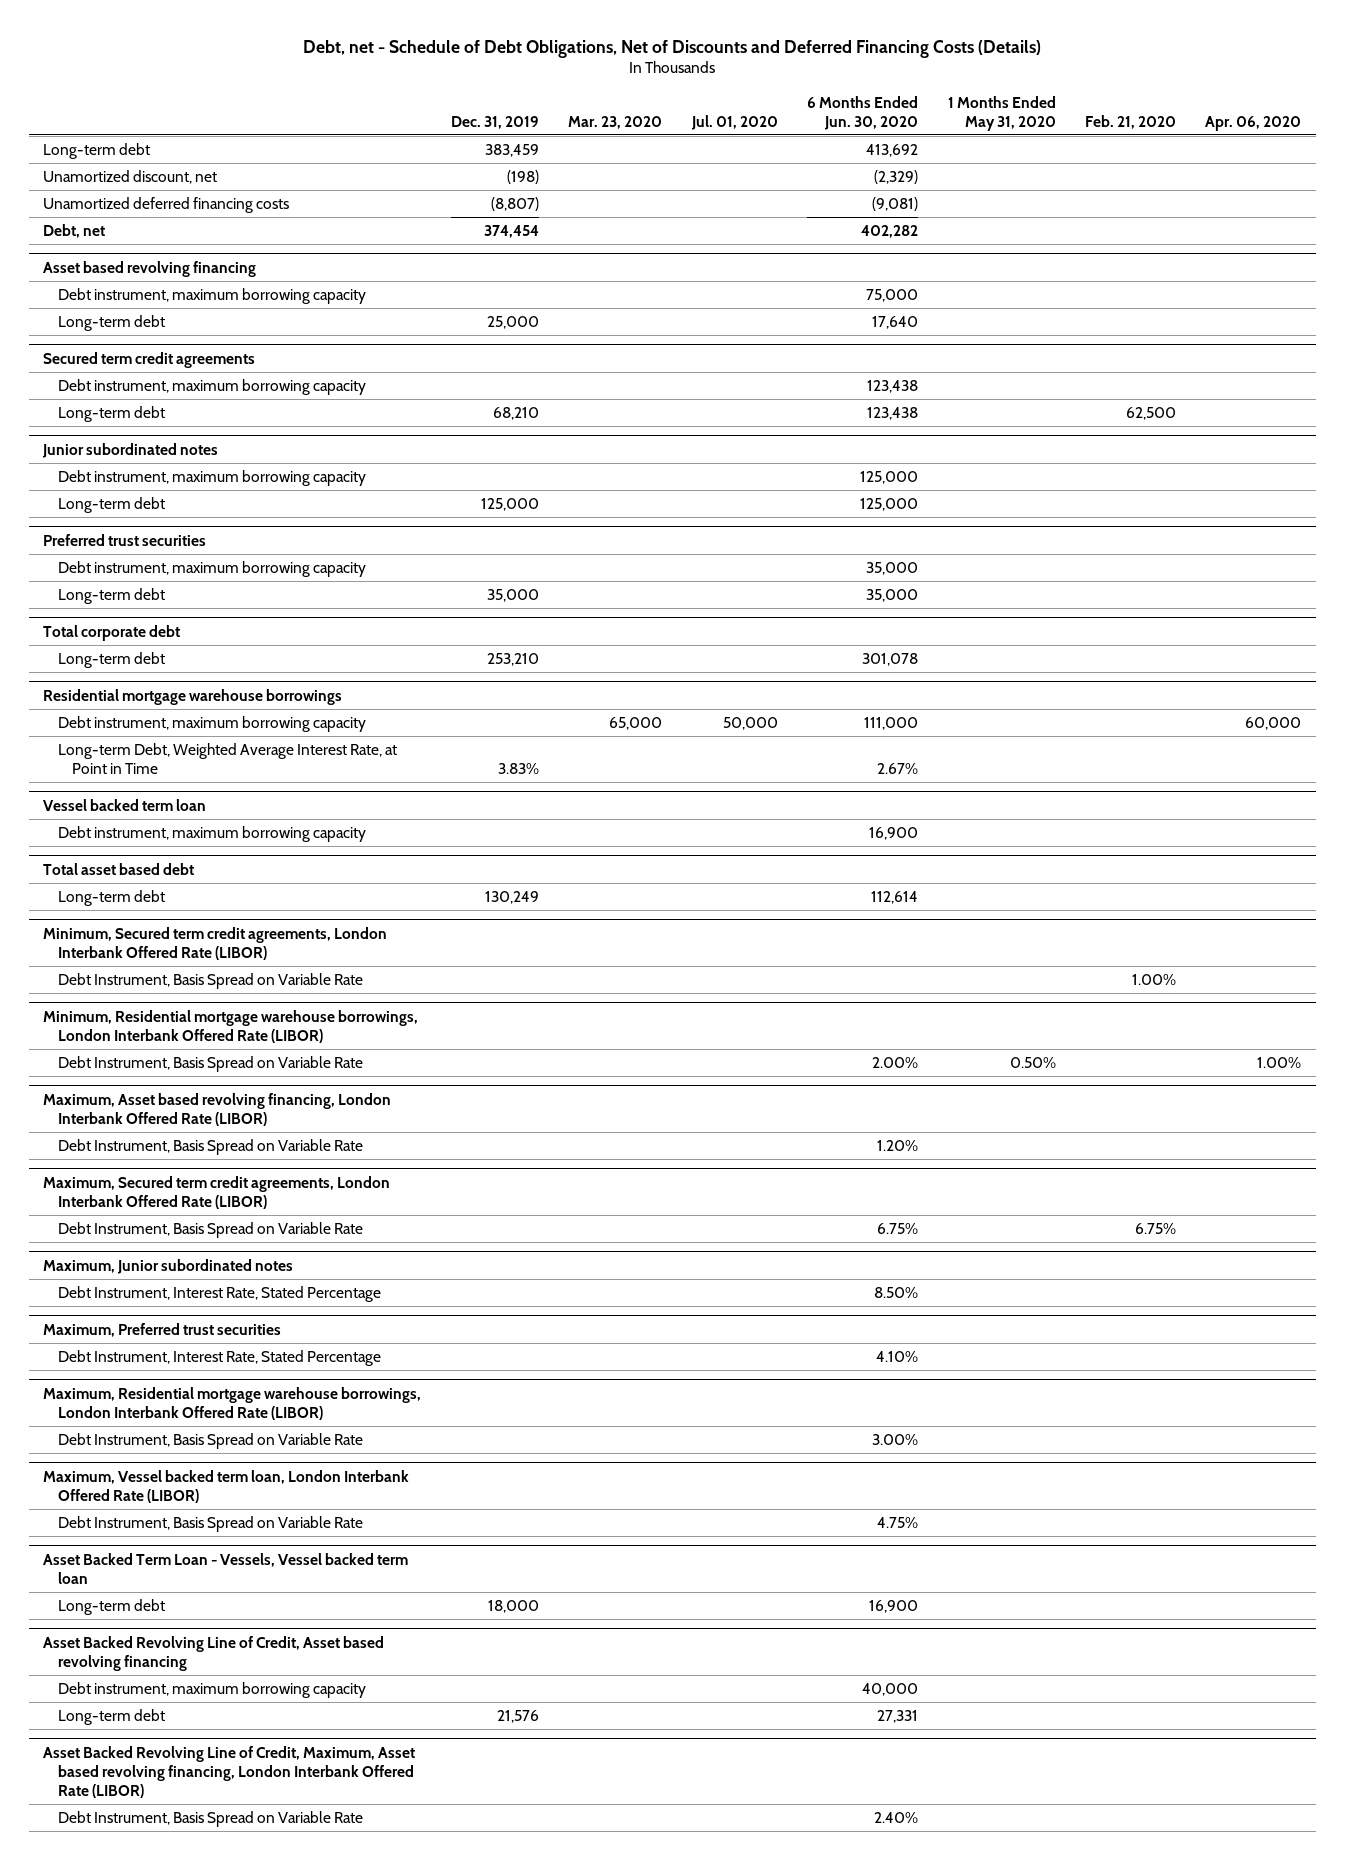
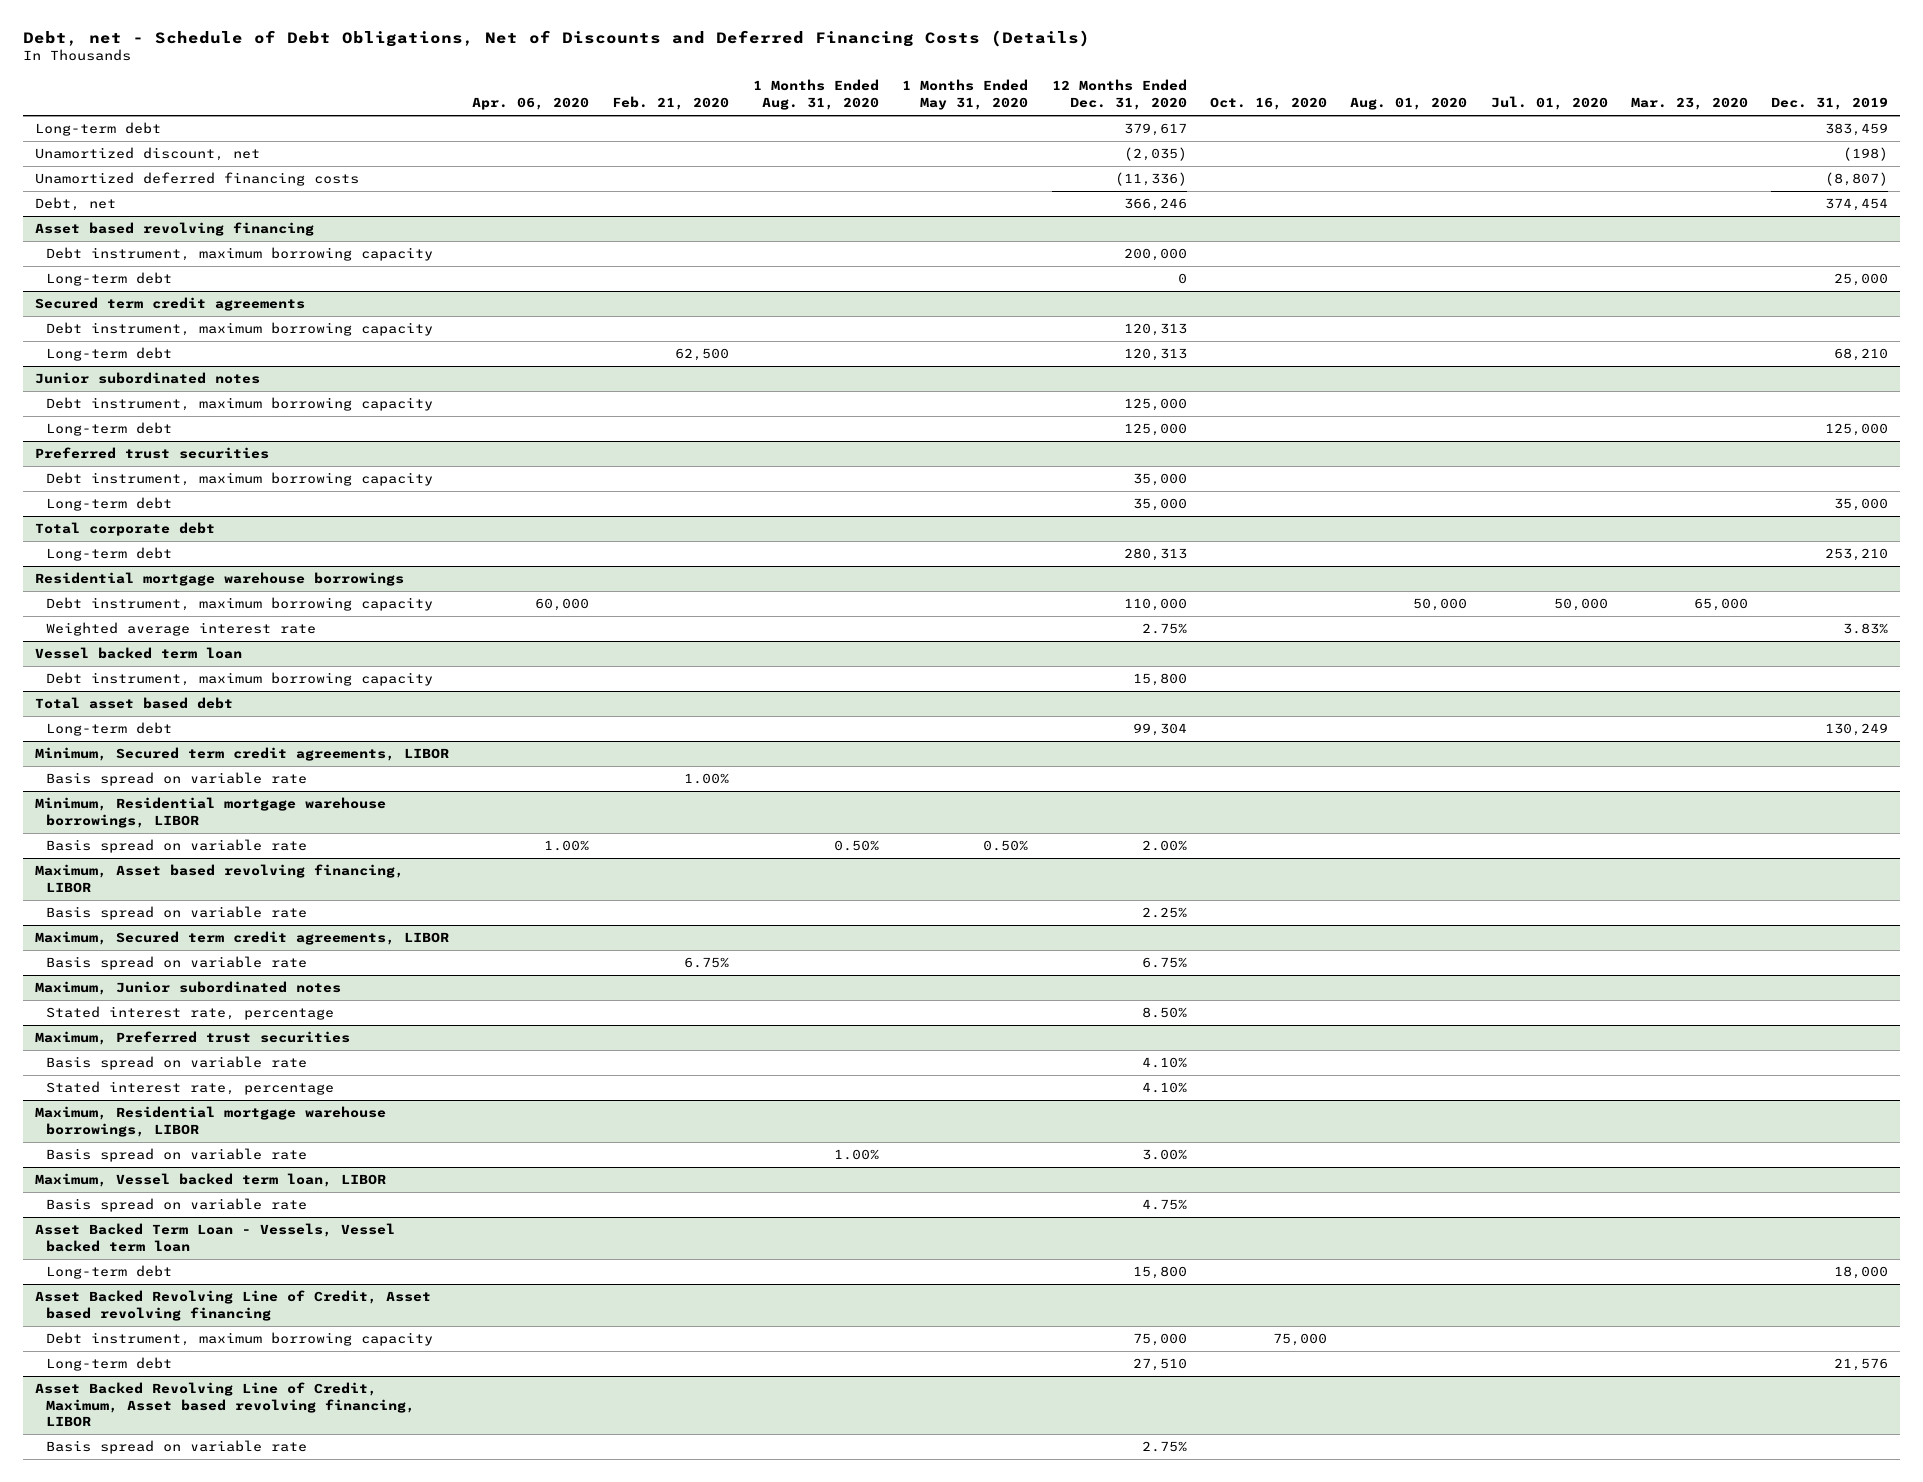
- | Dec. 31, 2019 | Mar. 23, 2020 | Jul. 01, 2020 | 6 Months Ended Jun. 30, 2020 | 1 Months Ended May 31, 2020 | Feb. 21, 2020 | Apr. 06, 2020
+ | Apr. 06, 2020 | Feb. 21, 2020 | 1 Months Ended Aug. 31, 2020 | 1 Months Ended May 31, 2020 | 12 Months Ended Dec. 31, 2020 | Oct. 16, 2020 | Aug. 01, 2020 | Jul. 01, 2020 | Mar. 23, 2020 | Dec. 31, 2019
@ Residential mortgage warehouse borrowings
- Long-term Debt, Weighted Average Interest Rate, at Point in Time | 3.83% | | | 2.67% | | |
+ Weighted average interest rate | | | | | 2.75% | | | | | 3.83%
- Minimum, Secured term credit agreements, London Interbank Offered Rate (LIBOR)
- Debt Instrument, Basis Spread on Variable Rate | | | | | | 1.00% |
- Minimum, Residential mortgage warehouse borrowings, London Interbank Offered Rate (LIBOR)
- Debt Instrument, Basis Spread on Variable Rate | | | | 2.00% | 0.50% | | 1.00%
- Maximum, Asset based revolving financing, London Interbank Offered Rate (LIBOR)
- Debt Instrument, Basis Spread on Variable Rate | | | | 1.20% | | |
- Maximum, Secured term credit agreements, London Interbank Offered Rate (LIBOR)
- Debt Instrument, Basis Spread on Variable Rate | | | | 6.75% | | 6.75% |
+ Minimum, Secured term credit agreements, LIBOR
+ Basis spread on variable rate | | 1.00% | | | | | | | |
+ Minimum, Residential mortgage warehouse borrowings, LIBOR
+ Basis spread on variable rate | 1.00% | | 0.50% | 0.50% | 2.00% | | | | |
+ Maximum, Asset based revolving financing, LIBOR
+ Basis spread on variable rate | | | | | 2.25% | | | | |
+ Maximum, Secured term credit agreements, LIBOR
+ Basis spread on variable rate | | 6.75% | | | 6.75% | | | | |
@ Maximum, Junior subordinated notes
- Debt Instrument, Interest Rate, Stated Percentage | | | | 8.50% | | |
+ Stated interest rate, percentage | | | | | 8.50% | | | | |
@ Maximum, Preferred trust securities
- Debt Instrument, Interest Rate, Stated Percentage | | | | 4.10% | | |
- Maximum, Residential mortgage warehouse borrowings, London Interbank Offered Rate (LIBOR)
- Debt Instrument, Basis Spread on Variable Rate | | | | 3.00% | | |
- Maximum, Vessel backed term loan, London Interbank Offered Rate (LIBOR)
- Debt Instrument, Basis Spread on Variable Rate | | | | 4.75% | | |
@ Maximum, Preferred trust securities
+ Basis spread on variable rate | | | | | 4.10% | | | | |
+ Stated interest rate, percentage | | | | | 4.10% | | | | |
+ Maximum, Residential mortgage warehouse borrowings, LIBOR
+ Basis spread on variable rate | | | 1.00% | | 3.00% | | | | |
+ Maximum, Vessel backed term loan, LIBOR
+ Basis spread on variable rate | | | | | 4.75% | | | | |
- Asset Backed Revolving Line of Credit, Maximum, Asset based revolving financing, London Interbank Offered Rate (LIBOR)
- Debt Instrument, Basis Spread on Variable Rate | | | | 2.40% | | |
+ Asset Backed Revolving Line of Credit, Maximum, Asset based revolving financing, LIBOR
+ Basis spread on variable rate | | | | | 2.75% | | | | |

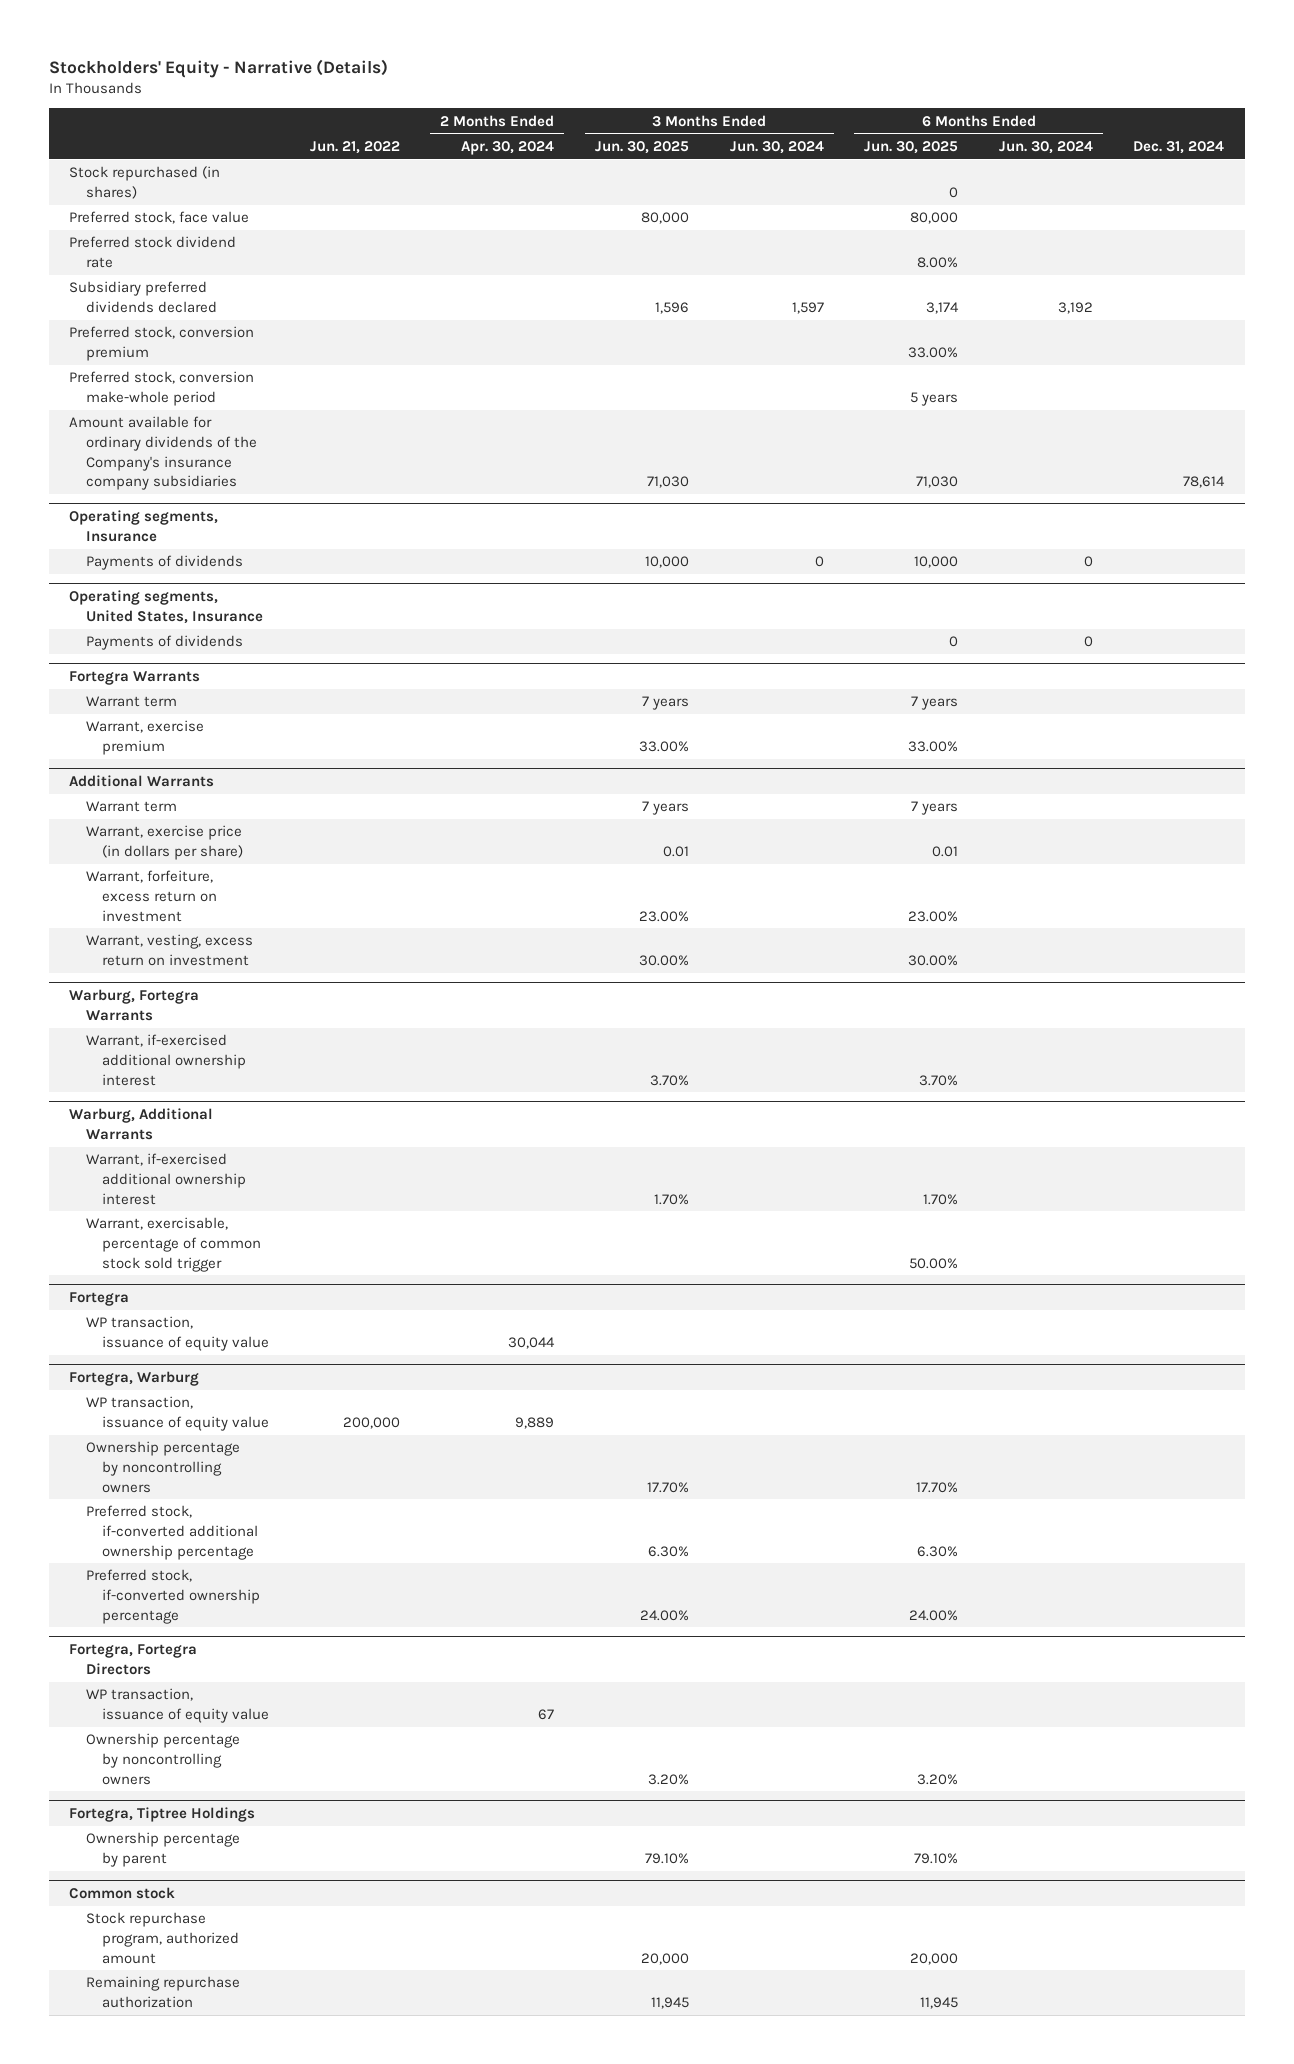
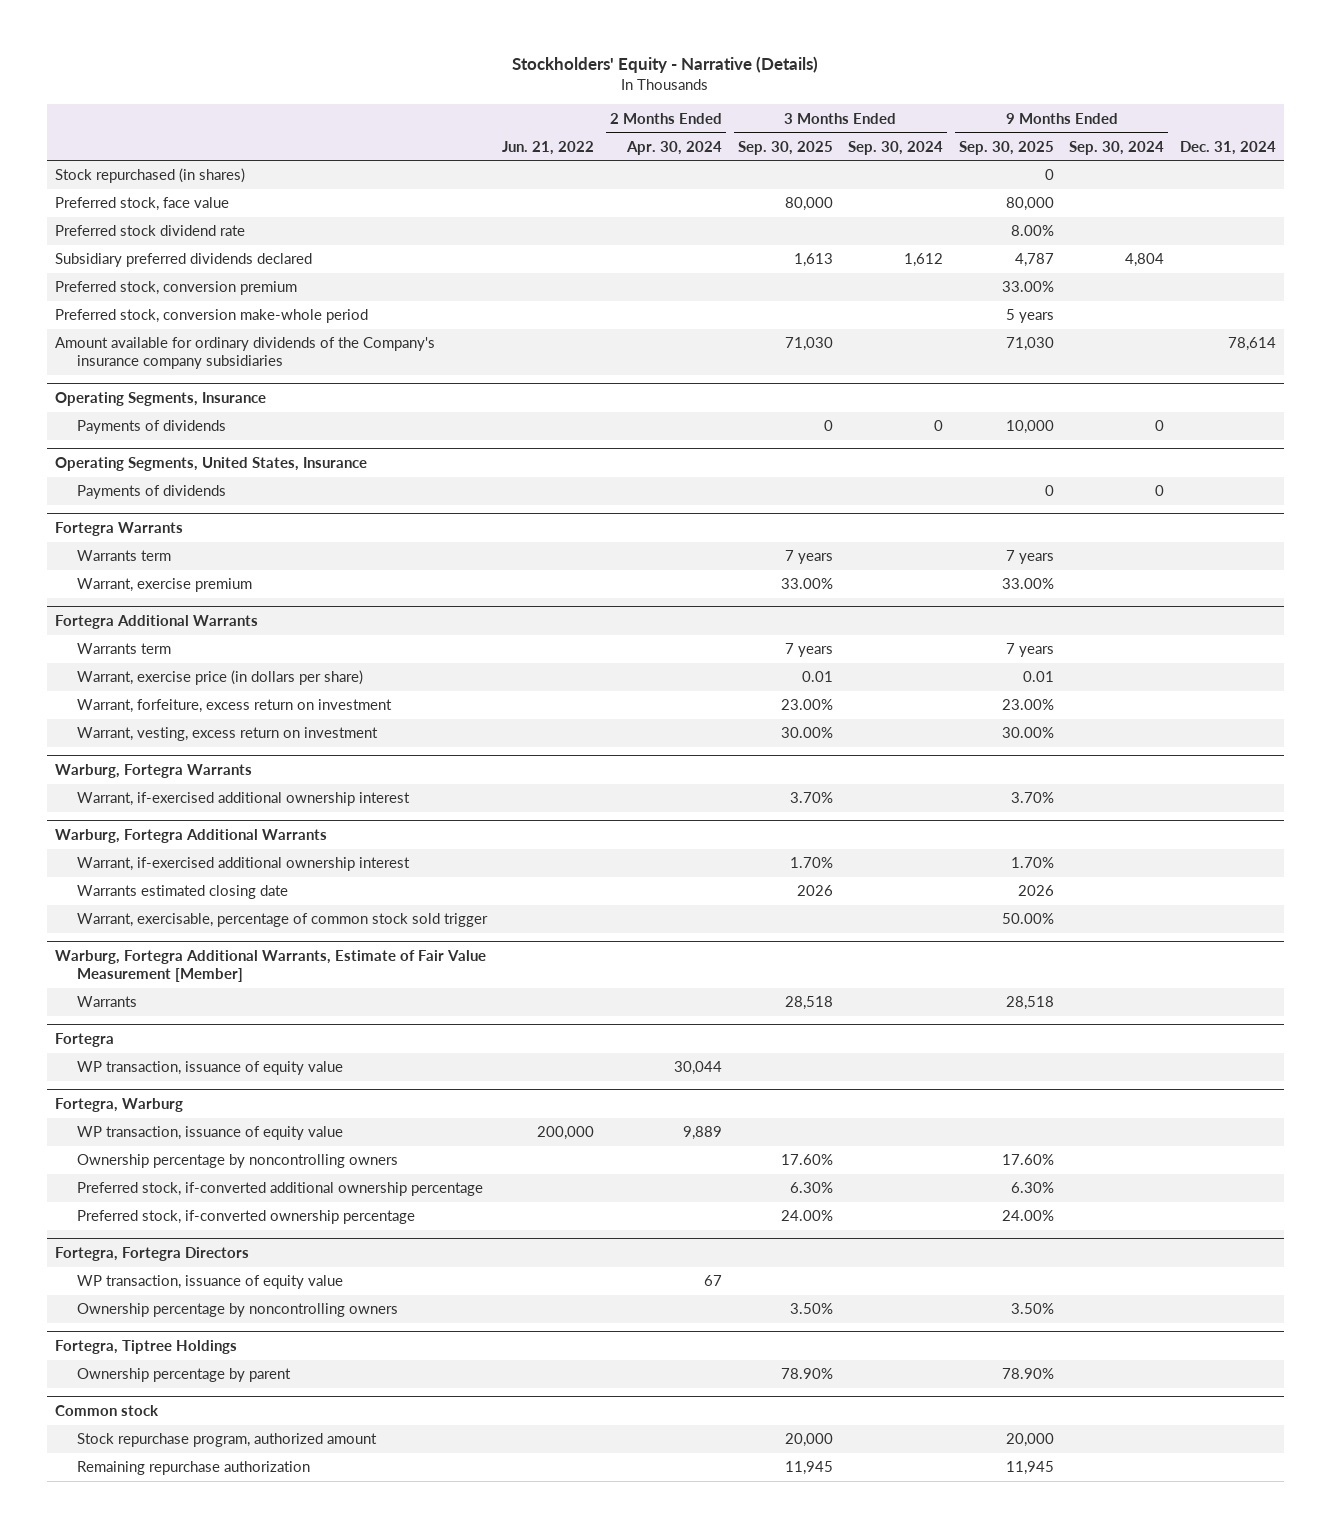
- | Jun. 21, 2022 | 2 Months Ended Apr. 30, 2024 | 3 Months Ended Jun. 30, 2025 | 3 Months Ended Jun. 30, 2024 | 6 Months Ended Jun. 30, 2025 | 6 Months Ended Jun. 30, 2024 | Dec. 31, 2024
+ | Jun. 21, 2022 | 2 Months Ended Apr. 30, 2024 | 3 Months Ended Sep. 30, 2025 | 3 Months Ended Sep. 30, 2024 | 9 Months Ended Sep. 30, 2025 | 9 Months Ended Sep. 30, 2024 | Dec. 31, 2024
- Operating segments, Insurance
+ Operating Segments, Insurance
- Operating segments, United States, Insurance
+ Operating Segments, United States, Insurance
@ Fortegra Warrants
- Warrant term | | | 7 years | | 7 years | |
+ Warrants term | | | 7 years | | 7 years | |
- Additional Warrants
- Warrant term | | | 7 years | | 7 years | |
+ Fortegra Additional Warrants
+ Warrants term | | | 7 years | | 7 years | |
- Warburg, Additional Warrants
+ Warburg, Fortegra Additional Warrants
+ Warrants estimated closing date | | | 2026 | | 2026 | |
+ Warburg, Fortegra Additional Warrants, Estimate of Fair Value Measurement [Member]
+ Warrants | | | 28,518 | | 28,518 | |

